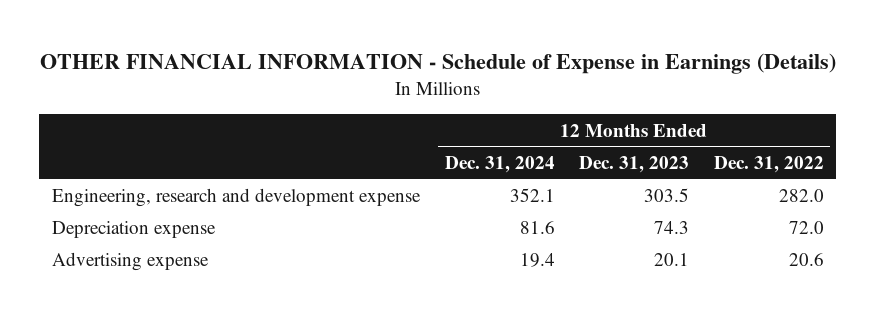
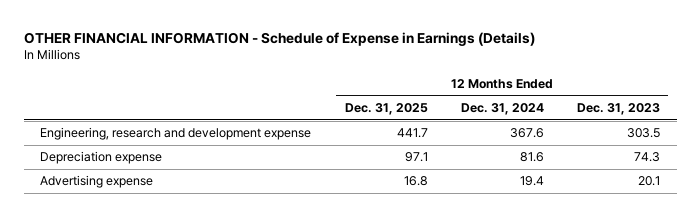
- | 12 Months Ended Dec. 31, 2024 | 12 Months Ended Dec. 31, 2023 | 12 Months Ended Dec. 31, 2022
+ | 12 Months Ended Dec. 31, 2025 | 12 Months Ended Dec. 31, 2024 | 12 Months Ended Dec. 31, 2023
- Engineering, research and development expense | 352.1 | 303.5 | 282.0
+ Engineering, research and development expense | 441.7 | 367.6 | 303.5

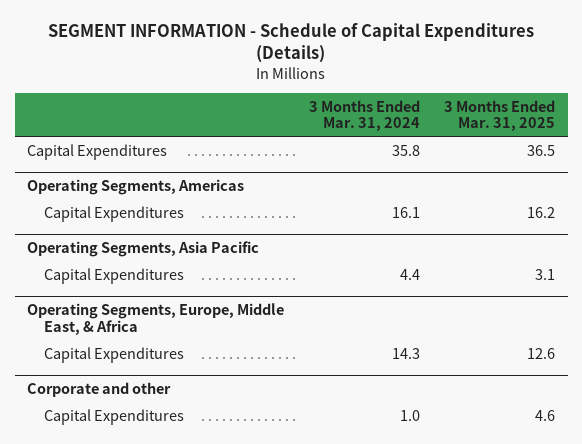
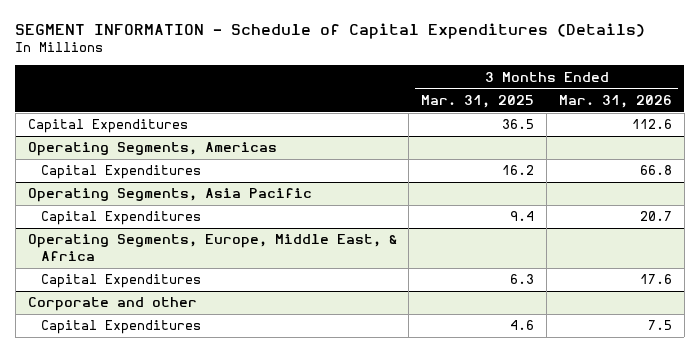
- | 3 Months Ended Mar. 31, 2024 | 3 Months Ended Mar. 31, 2025
+ | 3 Months Ended Mar. 31, 2025 | 3 Months Ended Mar. 31, 2026
@ Operating Segments, Asia Pacific
- Capital Expenditures | 4.4 | 3.1
+ Capital Expenditures | 9.4 | 20.7
@ Operating Segments, Europe, Middle East, & Africa
- Capital Expenditures | 14.3 | 12.6
+ Capital Expenditures | 6.3 | 17.6

